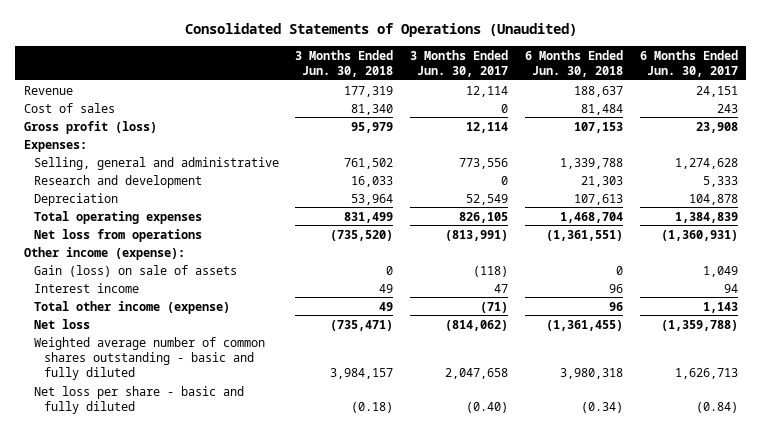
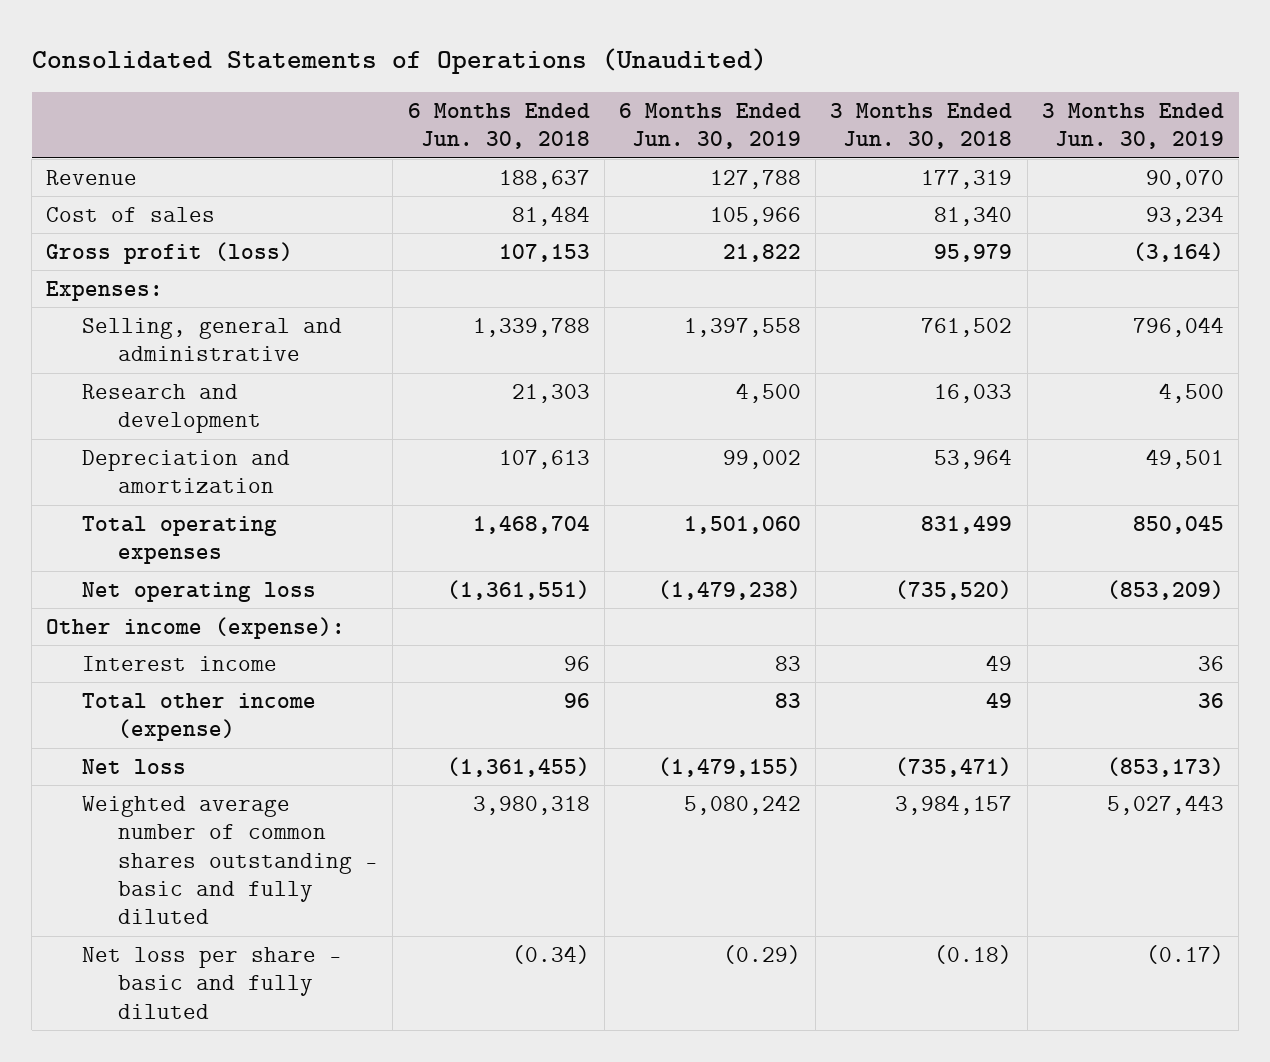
- | 3 Months Ended Jun. 30, 2018 | 3 Months Ended Jun. 30, 2017 | 6 Months Ended Jun. 30, 2018 | 6 Months Ended Jun. 30, 2017
+ | 6 Months Ended Jun. 30, 2018 | 6 Months Ended Jun. 30, 2019 | 3 Months Ended Jun. 30, 2018 | 3 Months Ended Jun. 30, 2019
- Depreciation | 53,964 | 52,549 | 107,613 | 104,878
+ Depreciation and amortization | 107,613 | 99,002 | 53,964 | 49,501
- Net loss from operations | (735,520) | (813,991) | (1,361,551) | (1,360,931)
+ Net operating loss | (1,361,551) | (1,479,238) | (735,520) | (853,209)
- Gain (loss) on sale of assets | 0 | (118) | 0 | 1,049

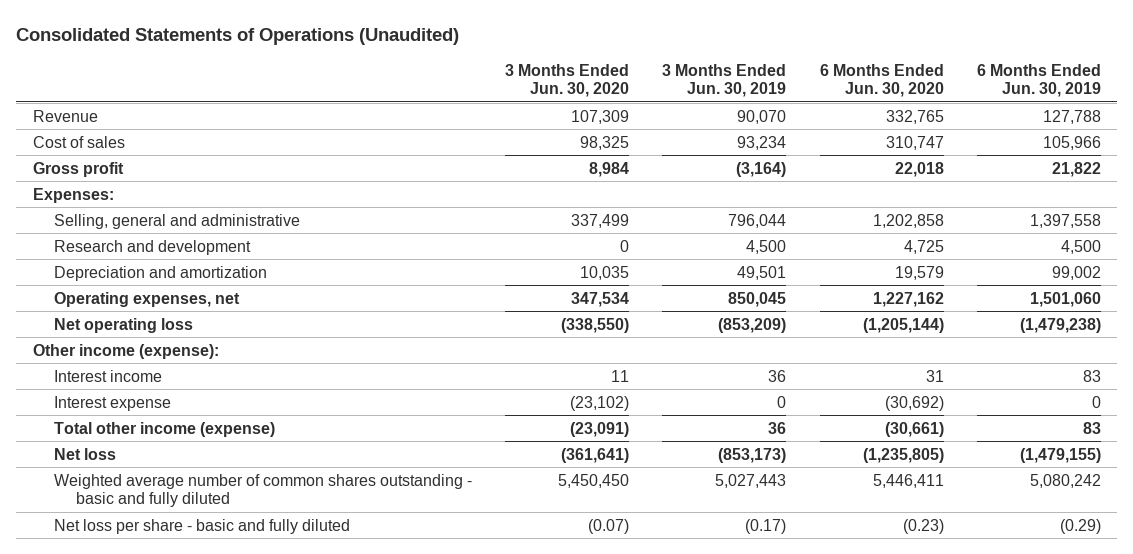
- | 6 Months Ended Jun. 30, 2018 | 6 Months Ended Jun. 30, 2019 | 3 Months Ended Jun. 30, 2018 | 3 Months Ended Jun. 30, 2019
+ | 3 Months Ended Jun. 30, 2020 | 3 Months Ended Jun. 30, 2019 | 6 Months Ended Jun. 30, 2020 | 6 Months Ended Jun. 30, 2019
- Gross profit (loss) | 107,153 | 21,822 | 95,979 | (3,164)
+ Gross profit | 8,984 | (3,164) | 22,018 | 21,822
- Total operating expenses | 1,468,704 | 1,501,060 | 831,499 | 850,045
+ Operating expenses, net | 347,534 | 850,045 | 1,227,162 | 1,501,060
+ Interest expense | (23,102) | 0 | (30,692) | 0

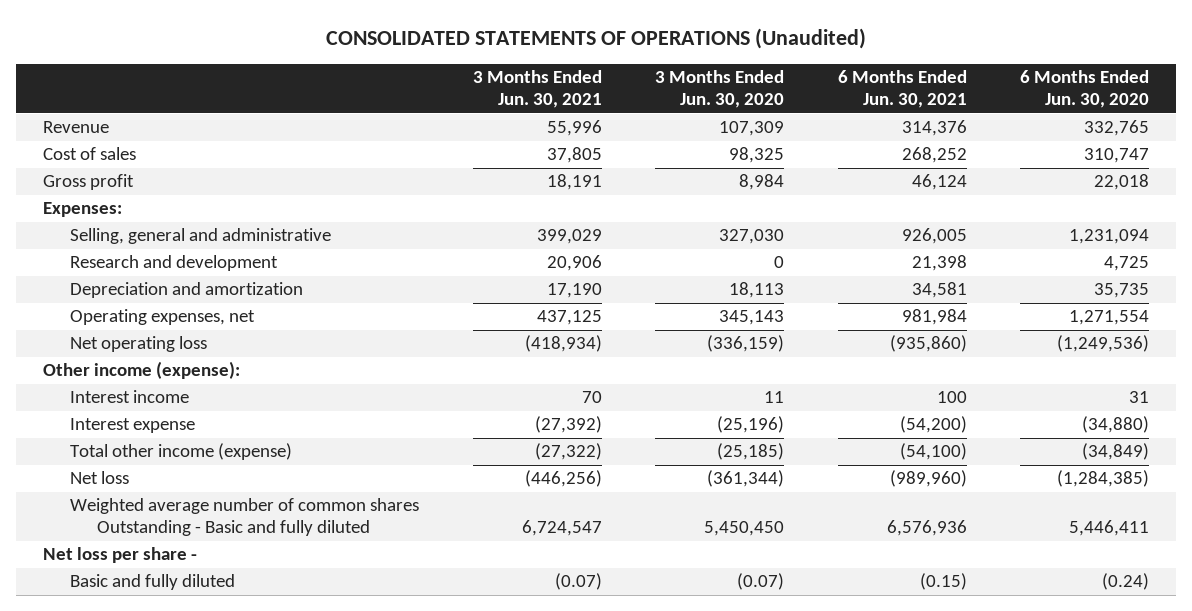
- Consolidated Statements of Operations (Unaudited)
+ CONSOLIDATED STATEMENTS OF OPERATIONS (Unaudited)
- | 3 Months Ended Jun. 30, 2020 | 3 Months Ended Jun. 30, 2019 | 6 Months Ended Jun. 30, 2020 | 6 Months Ended Jun. 30, 2019
+ | 3 Months Ended Jun. 30, 2021 | 3 Months Ended Jun. 30, 2020 | 6 Months Ended Jun. 30, 2021 | 6 Months Ended Jun. 30, 2020
- Selling, general and administrative | 337,499 | 796,044 | 1,202,858 | 1,397,558
+ Selling, general and administrative | 399,029 | 327,030 | 926,005 | 1,231,094
- Depreciation and amortization | 10,035 | 49,501 | 19,579 | 99,002
- Operating expenses, net | 347,534 | 850,045 | 1,227,162 | 1,501,060
- Net operating loss | (338,550) | (853,209) | (1,205,144) | (1,479,238)
+ Depreciation and amortization | 17,190 | 18,113 | 34,581 | 35,735
+ Operating expenses, net | 437,125 | 345,143 | 981,984 | 1,271,554
+ Net operating loss | (418,934) | (336,159) | (935,860) | (1,249,536)
- Interest expense | (23,102) | 0 | (30,692) | 0
- Total other income (expense) | (23,091) | 36 | (30,661) | 83
- Net loss | (361,641) | (853,173) | (1,235,805) | (1,479,155)
- Weighted average number of common shares outstanding - basic and fully diluted | 5,450,450 | 5,027,443 | 5,446,411 | 5,080,242
- Net loss per share - basic and fully diluted | (0.07) | (0.17) | (0.23) | (0.29)
+ Interest expense | (27,392) | (25,196) | (54,200) | (34,880)
+ Total other income (expense) | (27,322) | (25,185) | (54,100) | (34,849)
+ Net loss | (446,256) | (361,344) | (989,960) | (1,284,385)
+ Weighted average number of common shares Outstanding - Basic and fully diluted | 6,724,547 | 5,450,450 | 6,576,936 | 5,446,411
+ Net loss per share -
+ Basic and fully diluted | (0.07) | (0.07) | (0.15) | (0.24)

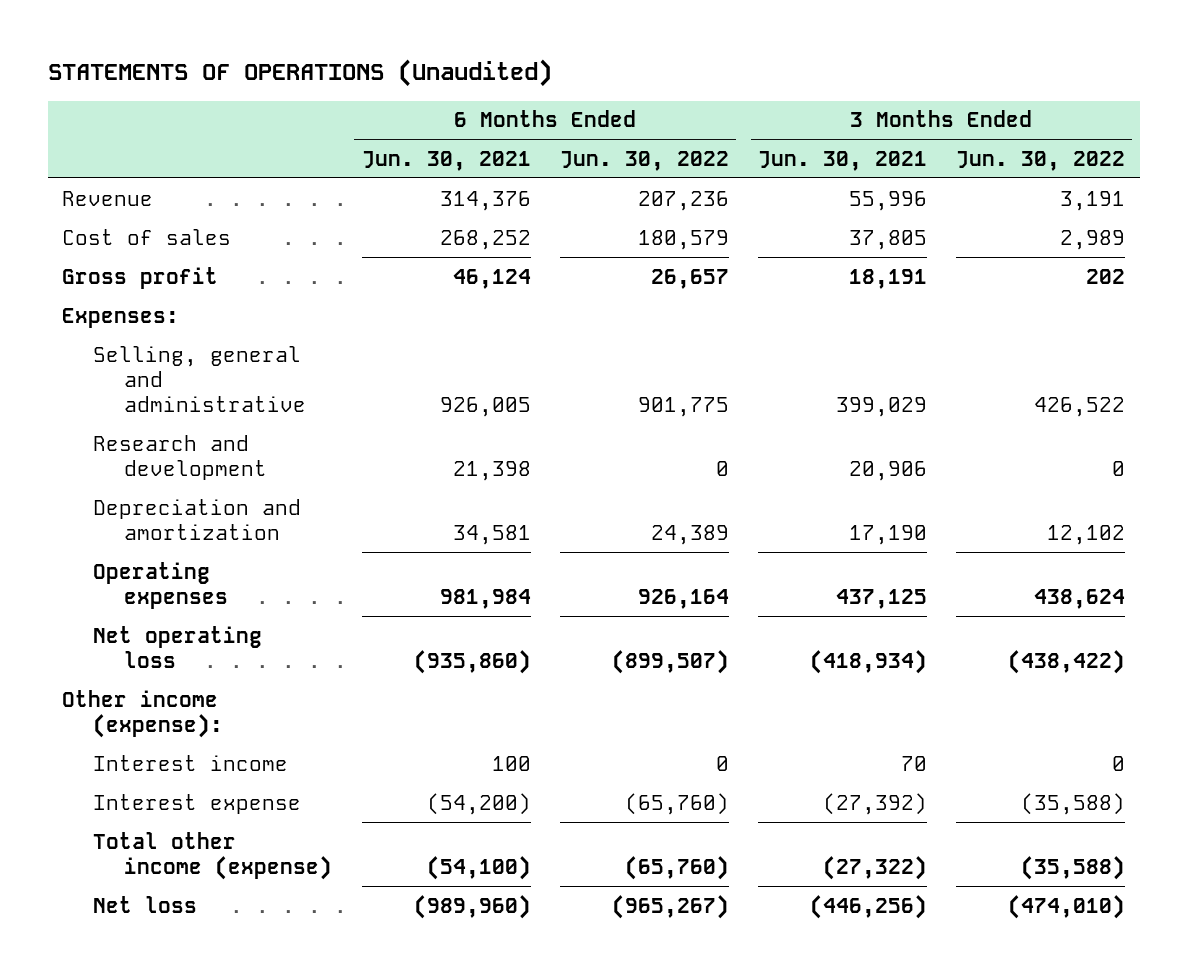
- CONSOLIDATED STATEMENTS OF OPERATIONS (Unaudited)
+ STATEMENTS OF OPERATIONS (Unaudited)
- | 3 Months Ended Jun. 30, 2021 | 3 Months Ended Jun. 30, 2020 | 6 Months Ended Jun. 30, 2021 | 6 Months Ended Jun. 30, 2020
+ | 6 Months Ended Jun. 30, 2021 | 6 Months Ended Jun. 30, 2022 | 3 Months Ended Jun. 30, 2021 | 3 Months Ended Jun. 30, 2022
- Operating expenses, net | 437,125 | 345,143 | 981,984 | 1,271,554
+ Operating expenses | 981,984 | 926,164 | 437,125 | 438,624
- Weighted average number of common shares Outstanding - Basic and fully diluted | 6,724,547 | 5,450,450 | 6,576,936 | 5,446,411
- Net loss per share -
- Basic and fully diluted | (0.07) | (0.07) | (0.15) | (0.24)

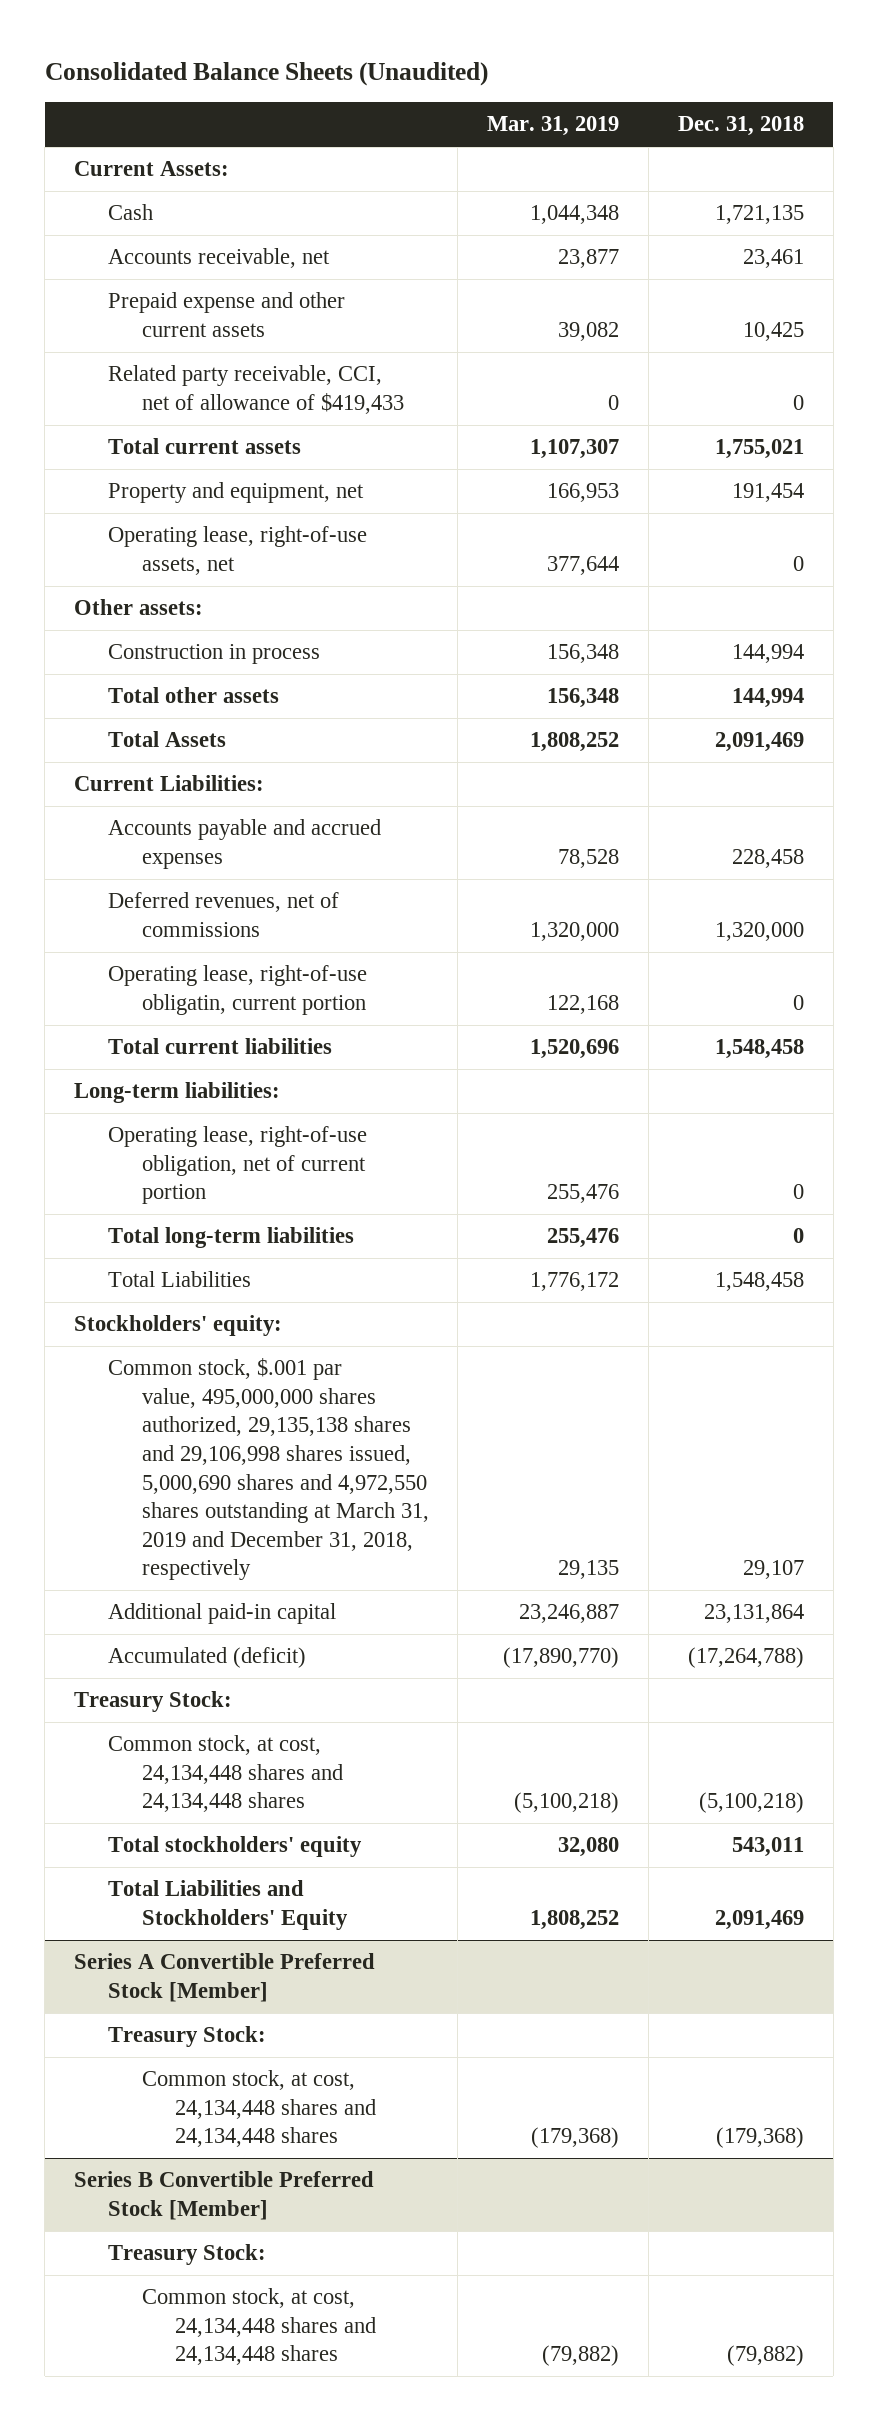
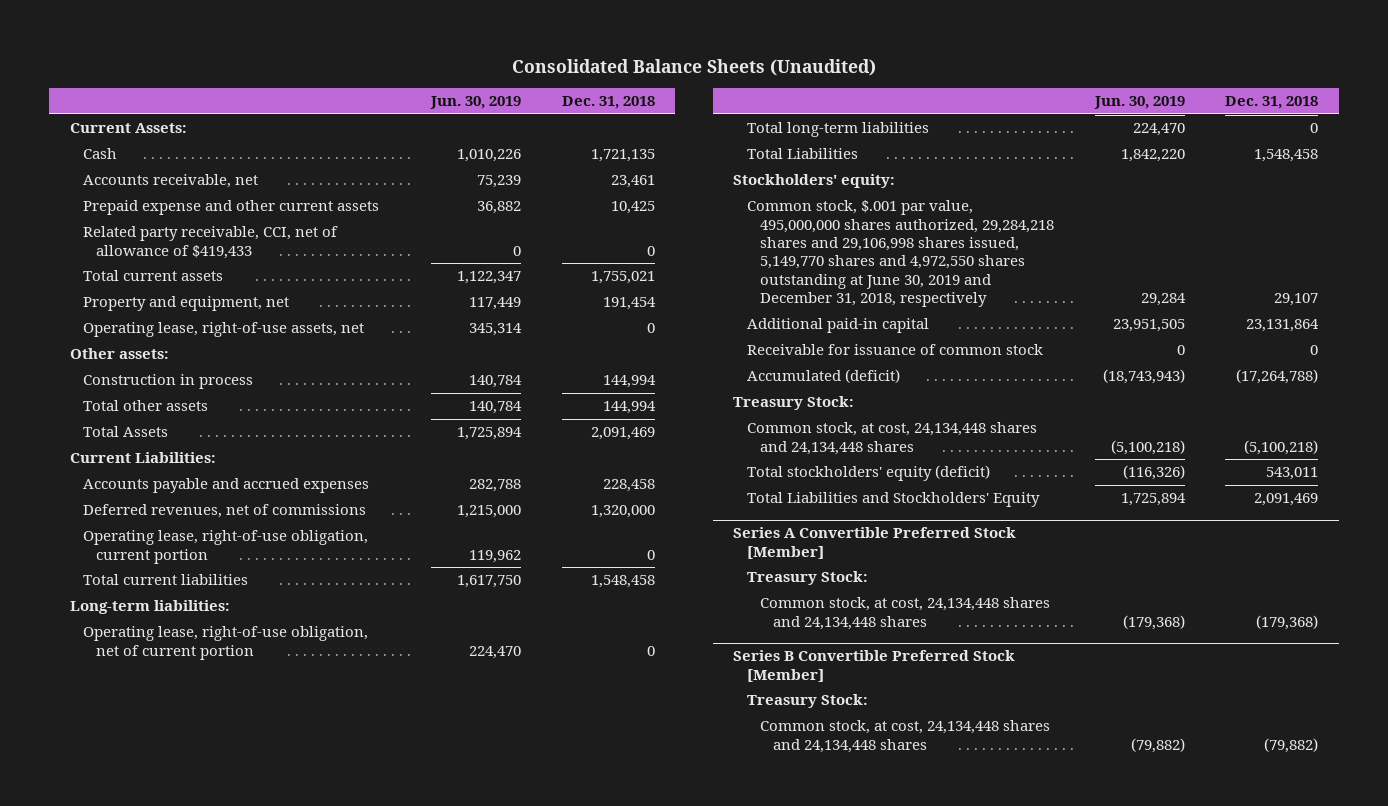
- | Mar. 31, 2019 | Dec. 31, 2018
+ | Jun. 30, 2019 | Dec. 31, 2018
- Operating lease, right-of-use obligatin, current portion | 122,168 | 0
+ Operating lease, right-of-use obligation, current portion | 119,962 | 0
- Common stock, $.001 par value, 495,000,000 shares authorized, 29,135,138 shares and 29,106,998 shares issued, 5,000,690 shares and 4,972,550 shares outstanding at March 31, 2019 and December 31, 2018, respectively | 29,135 | 29,107
+ Common stock, $.001 par value, 495,000,000 shares authorized, 29,284,218 shares and 29,106,998 shares issued, 5,149,770 shares and 4,972,550 shares outstanding at June 30, 2019 and December 31, 2018, respectively | 29,284 | 29,107
+ Receivable for issuance of common stock | 0 | 0
- Total stockholders' equity | 32,080 | 543,011
+ Total stockholders' equity (deficit) | (116,326) | 543,011

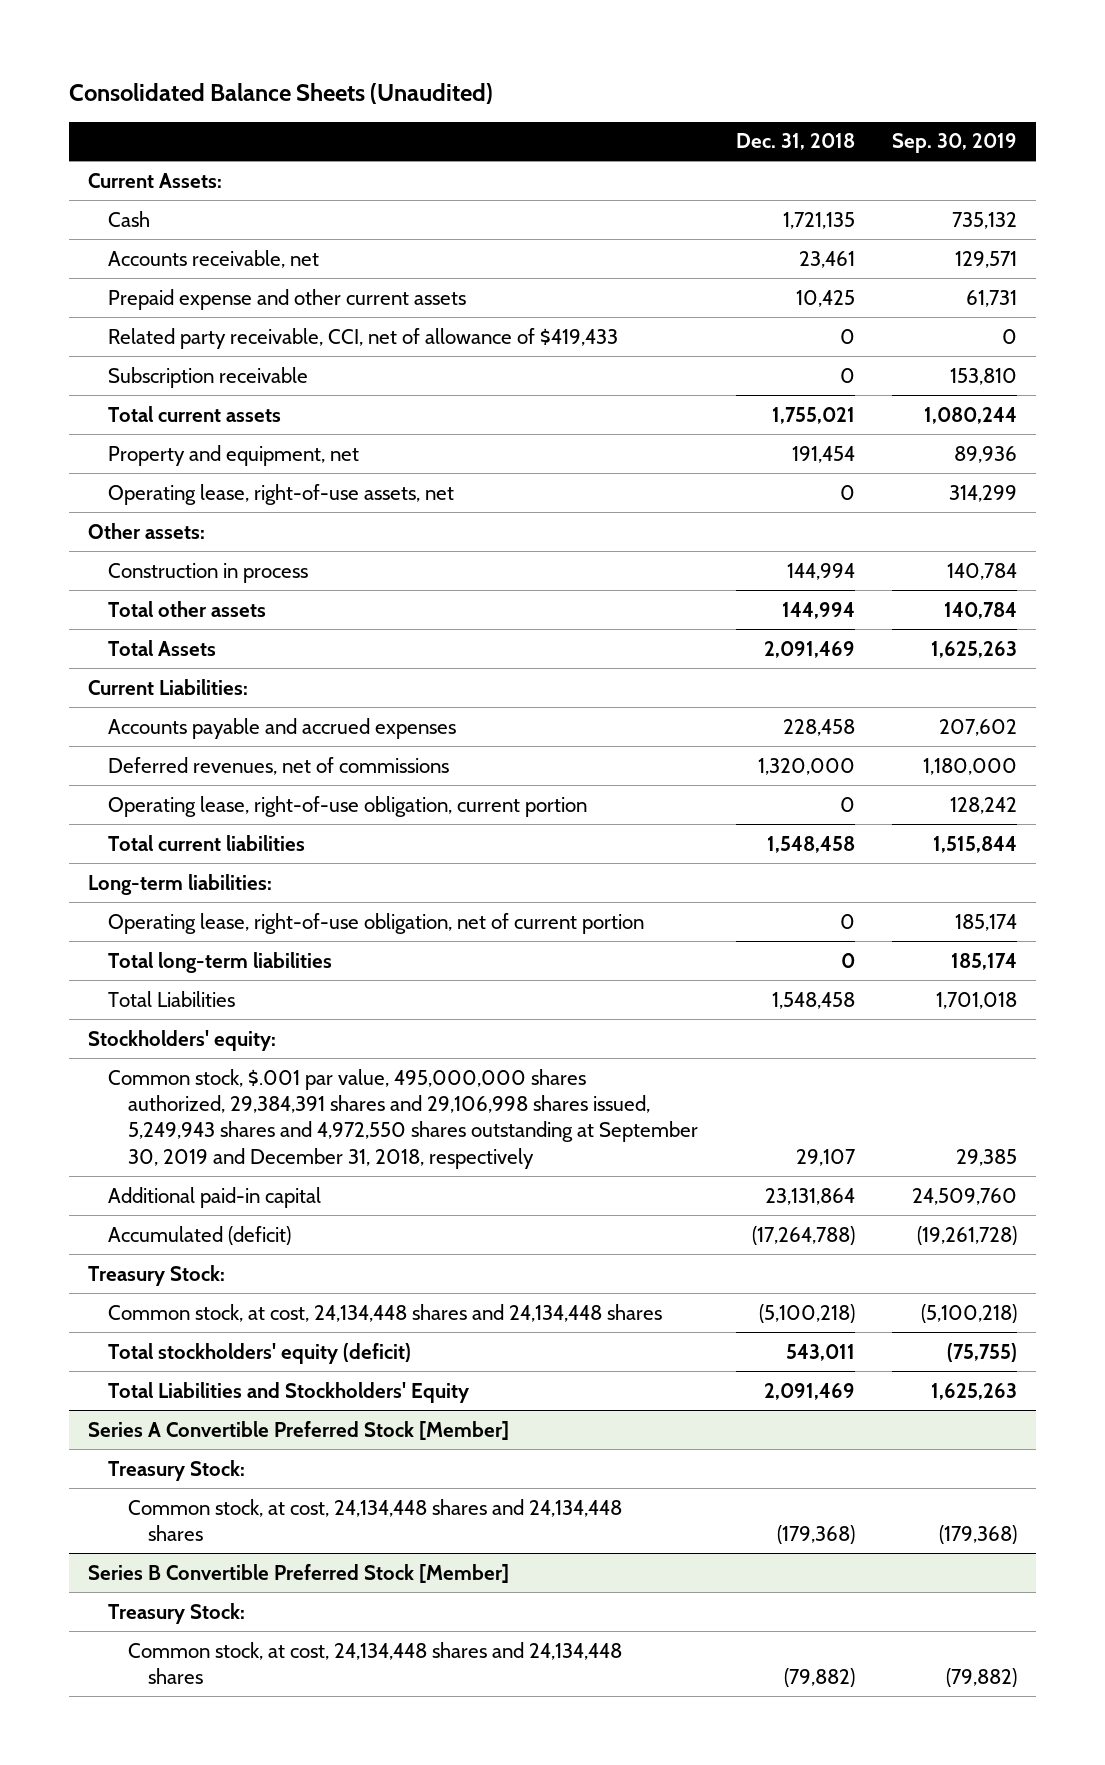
- | Jun. 30, 2019 | Dec. 31, 2018
+ | Dec. 31, 2018 | Sep. 30, 2019
+ Subscription receivable | 0 | 153,810
- Common stock, $.001 par value, 495,000,000 shares authorized, 29,284,218 shares and 29,106,998 shares issued, 5,149,770 shares and 4,972,550 shares outstanding at June 30, 2019 and December 31, 2018, respectively | 29,284 | 29,107
+ Common stock, $.001 par value, 495,000,000 shares authorized, 29,384,391 shares and 29,106,998 shares issued, 5,249,943 shares and 4,972,550 shares outstanding at September 30, 2019 and December 31, 2018, respectively | 29,107 | 29,385
- Receivable for issuance of common stock | 0 | 0

